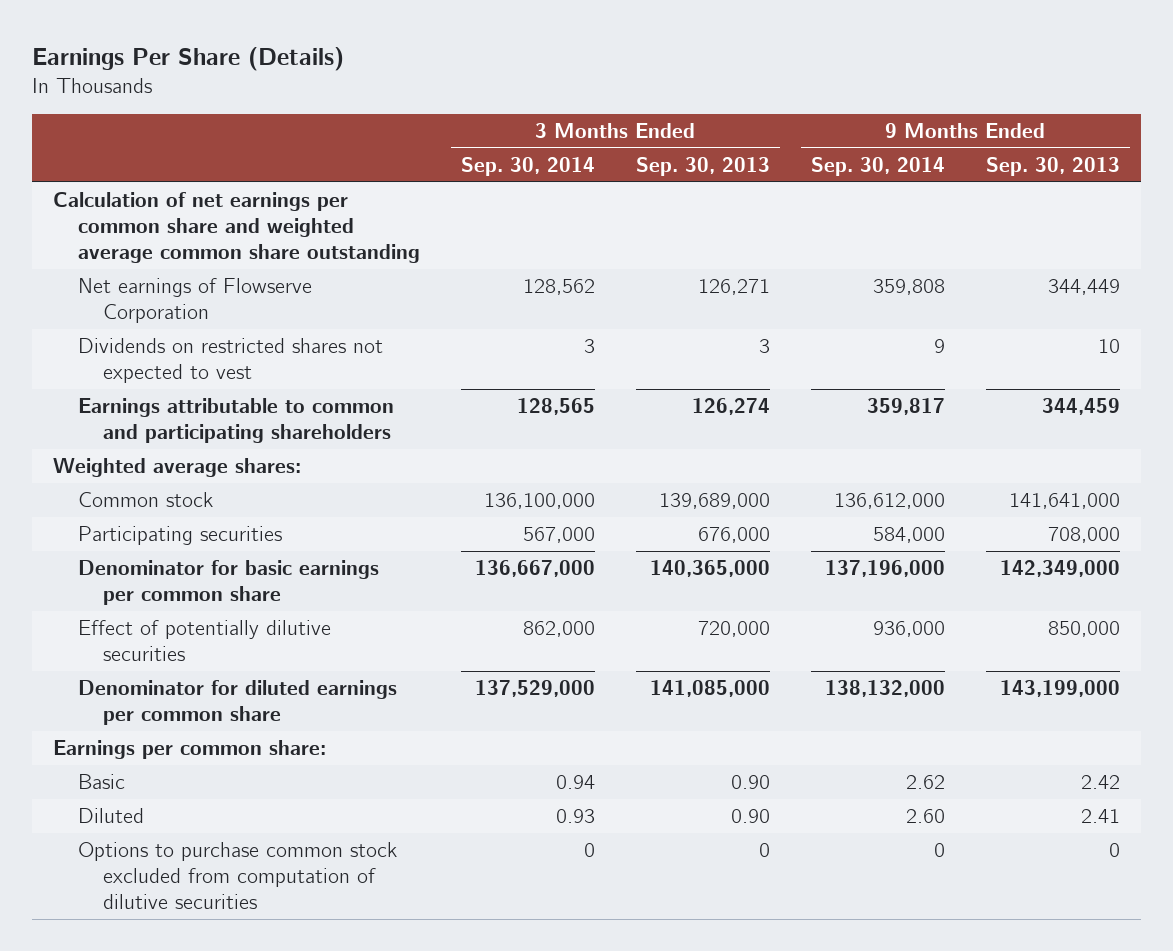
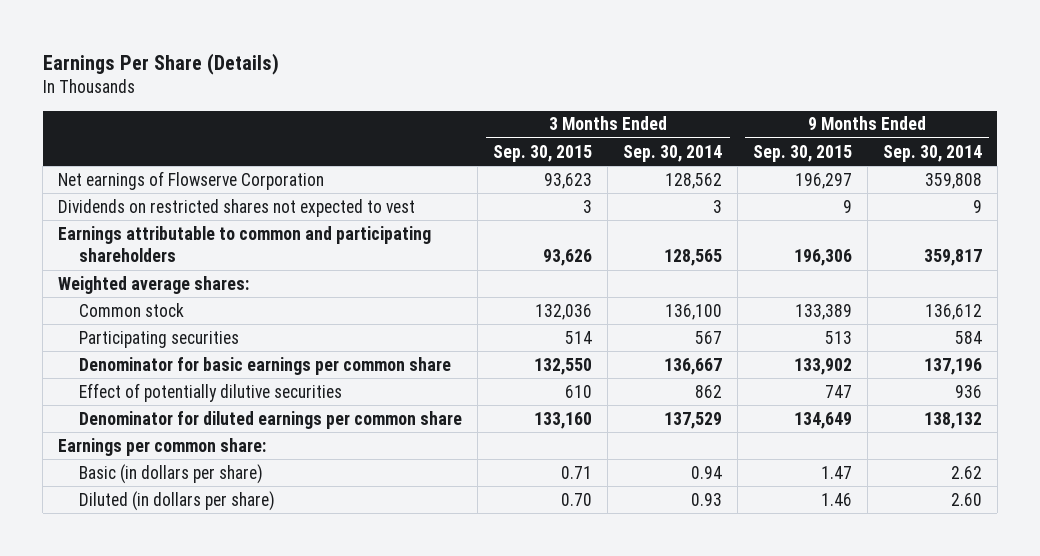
- | 3 Months Ended Sep. 30, 2014 | 3 Months Ended Sep. 30, 2013 | 9 Months Ended Sep. 30, 2014 | 9 Months Ended Sep. 30, 2013
+ | 3 Months Ended Sep. 30, 2015 | 3 Months Ended Sep. 30, 2014 | 9 Months Ended Sep. 30, 2015 | 9 Months Ended Sep. 30, 2014
- Calculation of net earnings per common share and weighted average common share outstanding
- Common stock | 136,100,000 | 139,689,000 | 136,612,000 | 141,641,000
- Participating securities | 567,000 | 676,000 | 584,000 | 708,000
- Denominator for basic earnings per common share | 136,667,000 | 140,365,000 | 137,196,000 | 142,349,000
- Effect of potentially dilutive securities | 862,000 | 720,000 | 936,000 | 850,000
- Denominator for diluted earnings per common share | 137,529,000 | 141,085,000 | 138,132,000 | 143,199,000
+ Common stock | 132,036 | 136,100 | 133,389 | 136,612
+ Participating securities | 514 | 567 | 513 | 584
+ Denominator for basic earnings per common share | 132,550 | 136,667 | 133,902 | 137,196
+ Effect of potentially dilutive securities | 610 | 862 | 747 | 936
+ Denominator for diluted earnings per common share | 133,160 | 137,529 | 134,649 | 138,132
- Basic | 0.94 | 0.90 | 2.62 | 2.42
- Diluted | 0.93 | 0.90 | 2.60 | 2.41
- Options to purchase common stock excluded from computation of dilutive securities | 0 | 0 | 0 | 0
+ Basic (in dollars per share) | 0.71 | 0.94 | 1.47 | 2.62
+ Diluted (in dollars per share) | 0.70 | 0.93 | 1.46 | 2.60

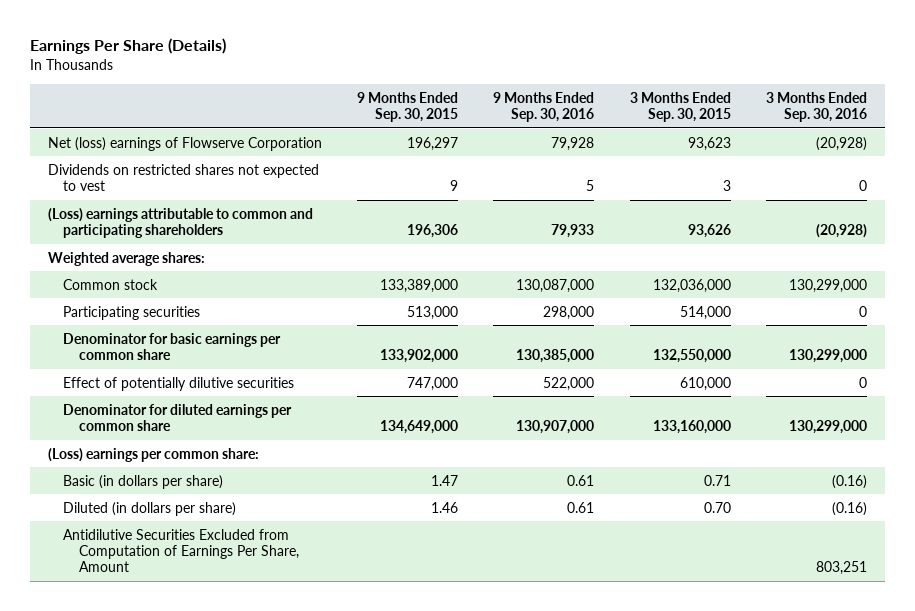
- | 3 Months Ended Sep. 30, 2015 | 3 Months Ended Sep. 30, 2014 | 9 Months Ended Sep. 30, 2015 | 9 Months Ended Sep. 30, 2014
+ | 9 Months Ended Sep. 30, 2015 | 9 Months Ended Sep. 30, 2016 | 3 Months Ended Sep. 30, 2015 | 3 Months Ended Sep. 30, 2016
- Net earnings of Flowserve Corporation | 93,623 | 128,562 | 196,297 | 359,808
+ Net (loss) earnings of Flowserve Corporation | 196,297 | 79,928 | 93,623 | (20,928)
- Earnings attributable to common and participating shareholders | 93,626 | 128,565 | 196,306 | 359,817
+ (Loss) earnings attributable to common and participating shareholders | 196,306 | 79,933 | 93,626 | (20,928)
- Common stock | 132,036 | 136,100 | 133,389 | 136,612
- Participating securities | 514 | 567 | 513 | 584
- Denominator for basic earnings per common share | 132,550 | 136,667 | 133,902 | 137,196
- Effect of potentially dilutive securities | 610 | 862 | 747 | 936
- Denominator for diluted earnings per common share | 133,160 | 137,529 | 134,649 | 138,132
- Earnings per common share:
+ Common stock | 133,389,000 | 130,087,000 | 132,036,000 | 130,299,000
+ Participating securities | 513,000 | 298,000 | 514,000 | 0
+ Denominator for basic earnings per common share | 133,902,000 | 130,385,000 | 132,550,000 | 130,299,000
+ Effect of potentially dilutive securities | 747,000 | 522,000 | 610,000 | 0
+ Denominator for diluted earnings per common share | 134,649,000 | 130,907,000 | 133,160,000 | 130,299,000
+ (Loss) earnings per common share:
+ Antidilutive Securities Excluded from Computation of Earnings Per Share, Amount | | | | 803,251

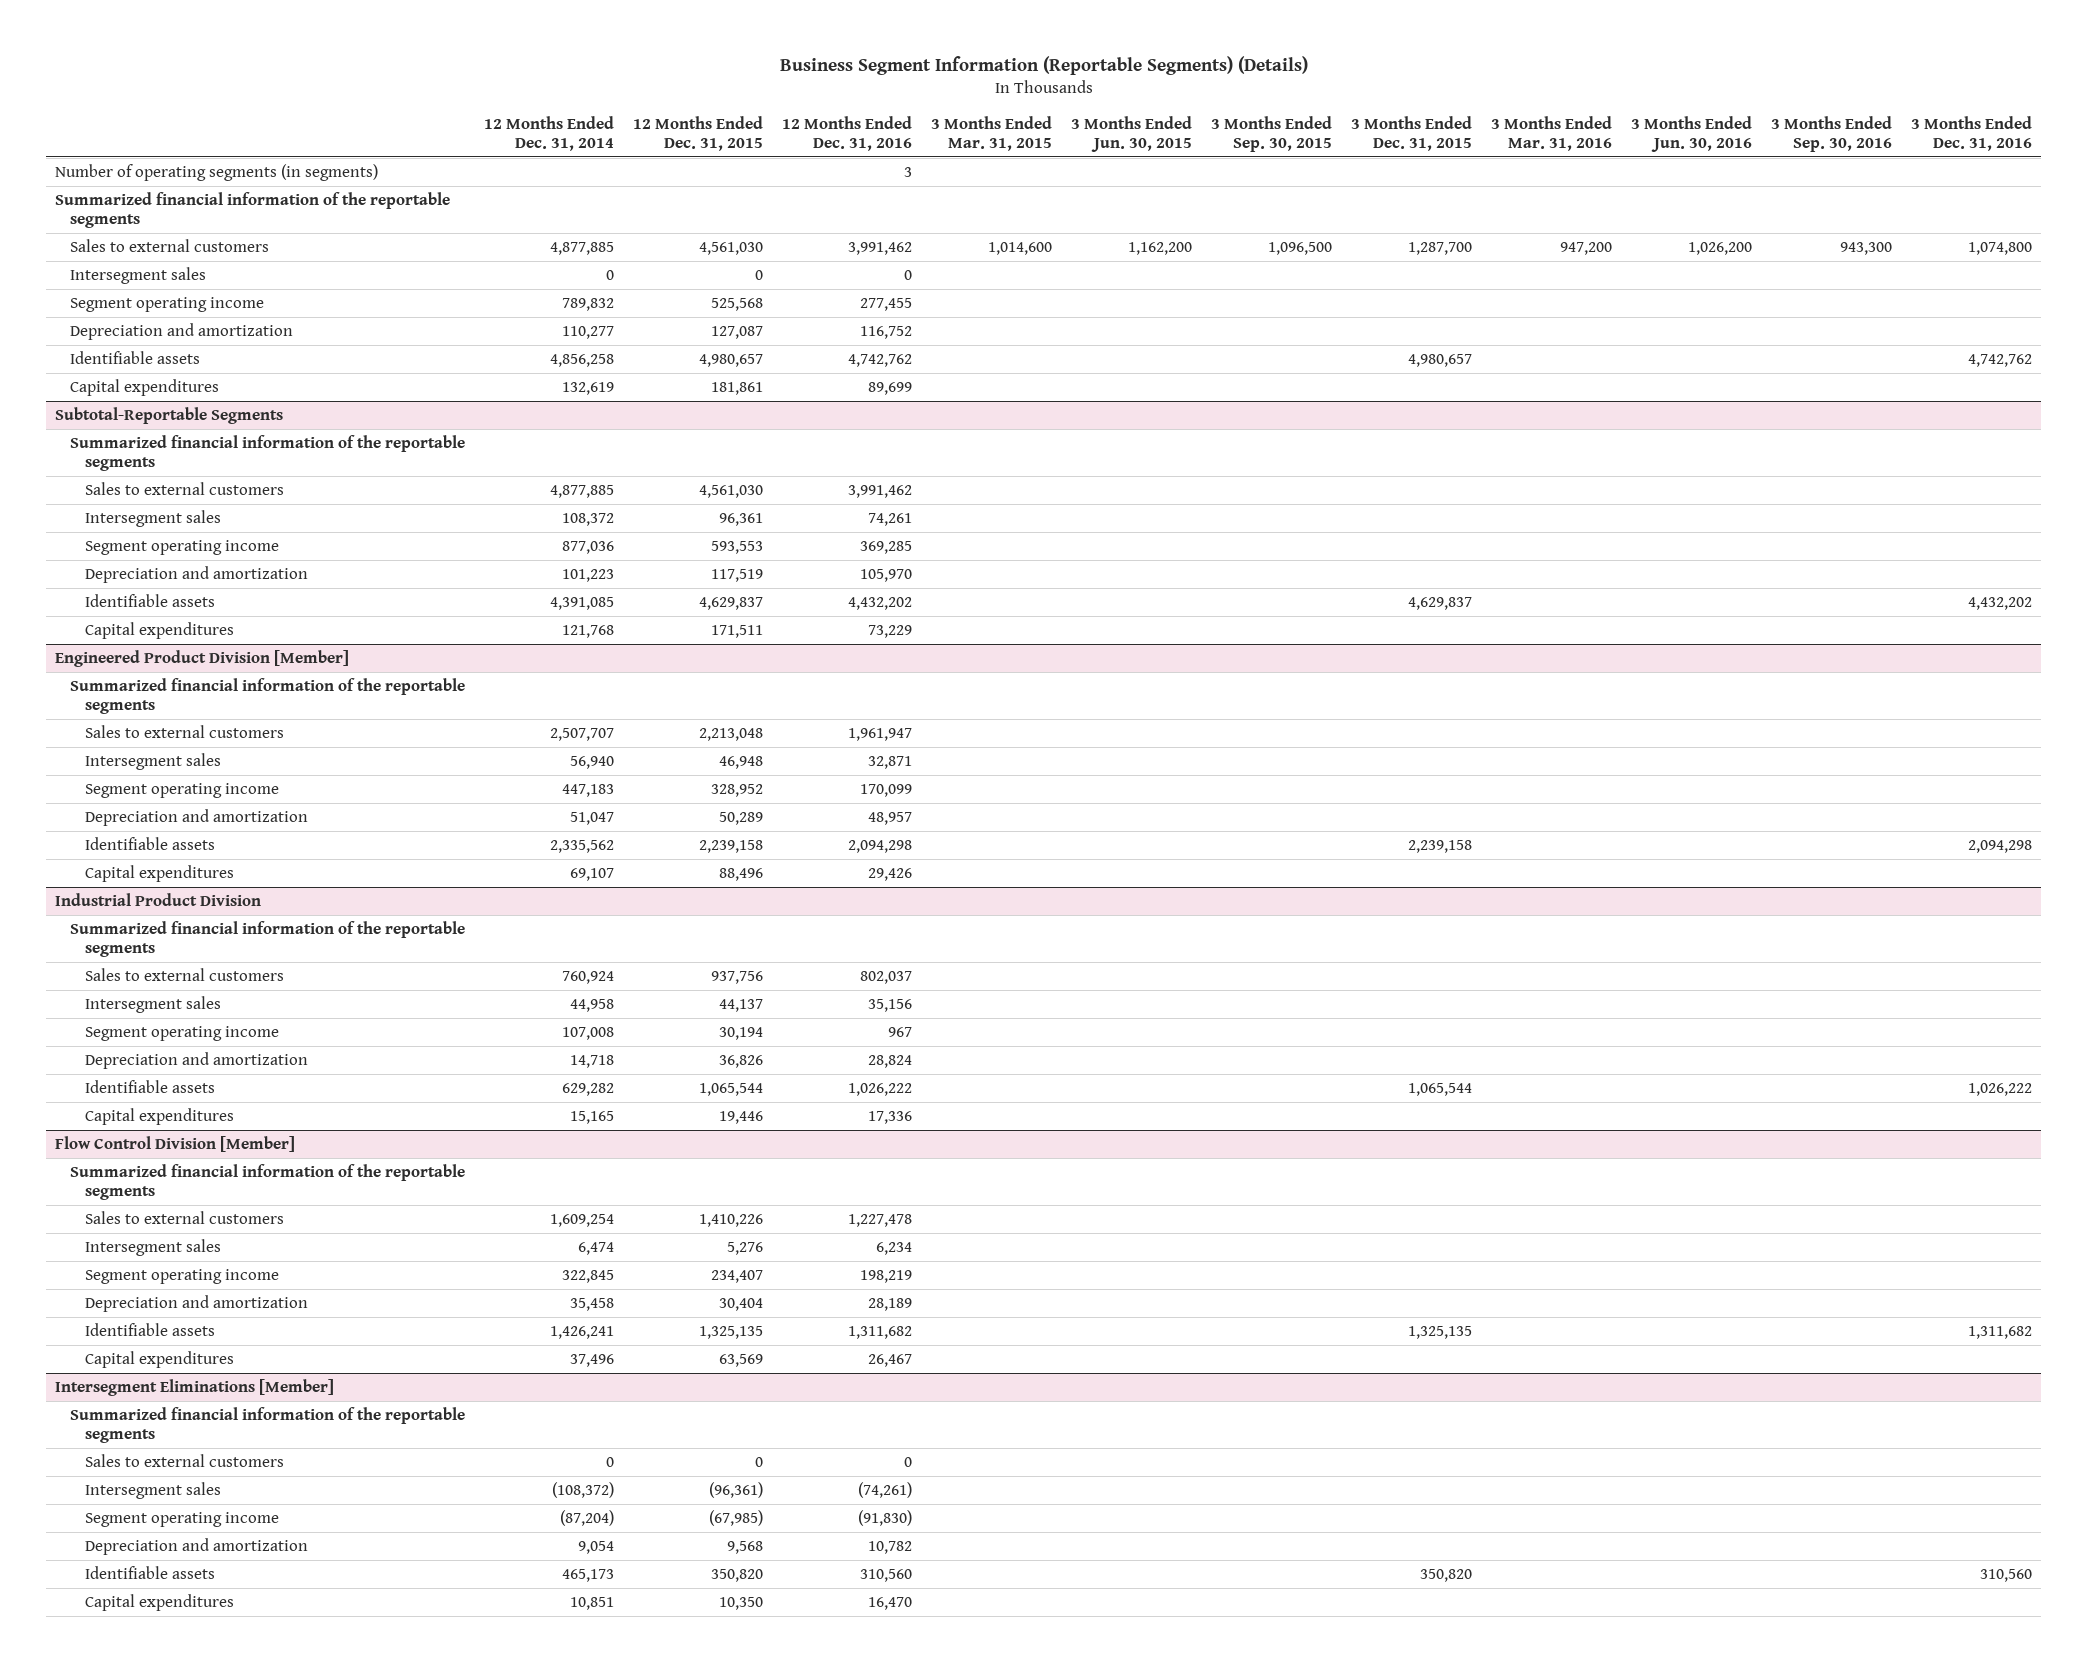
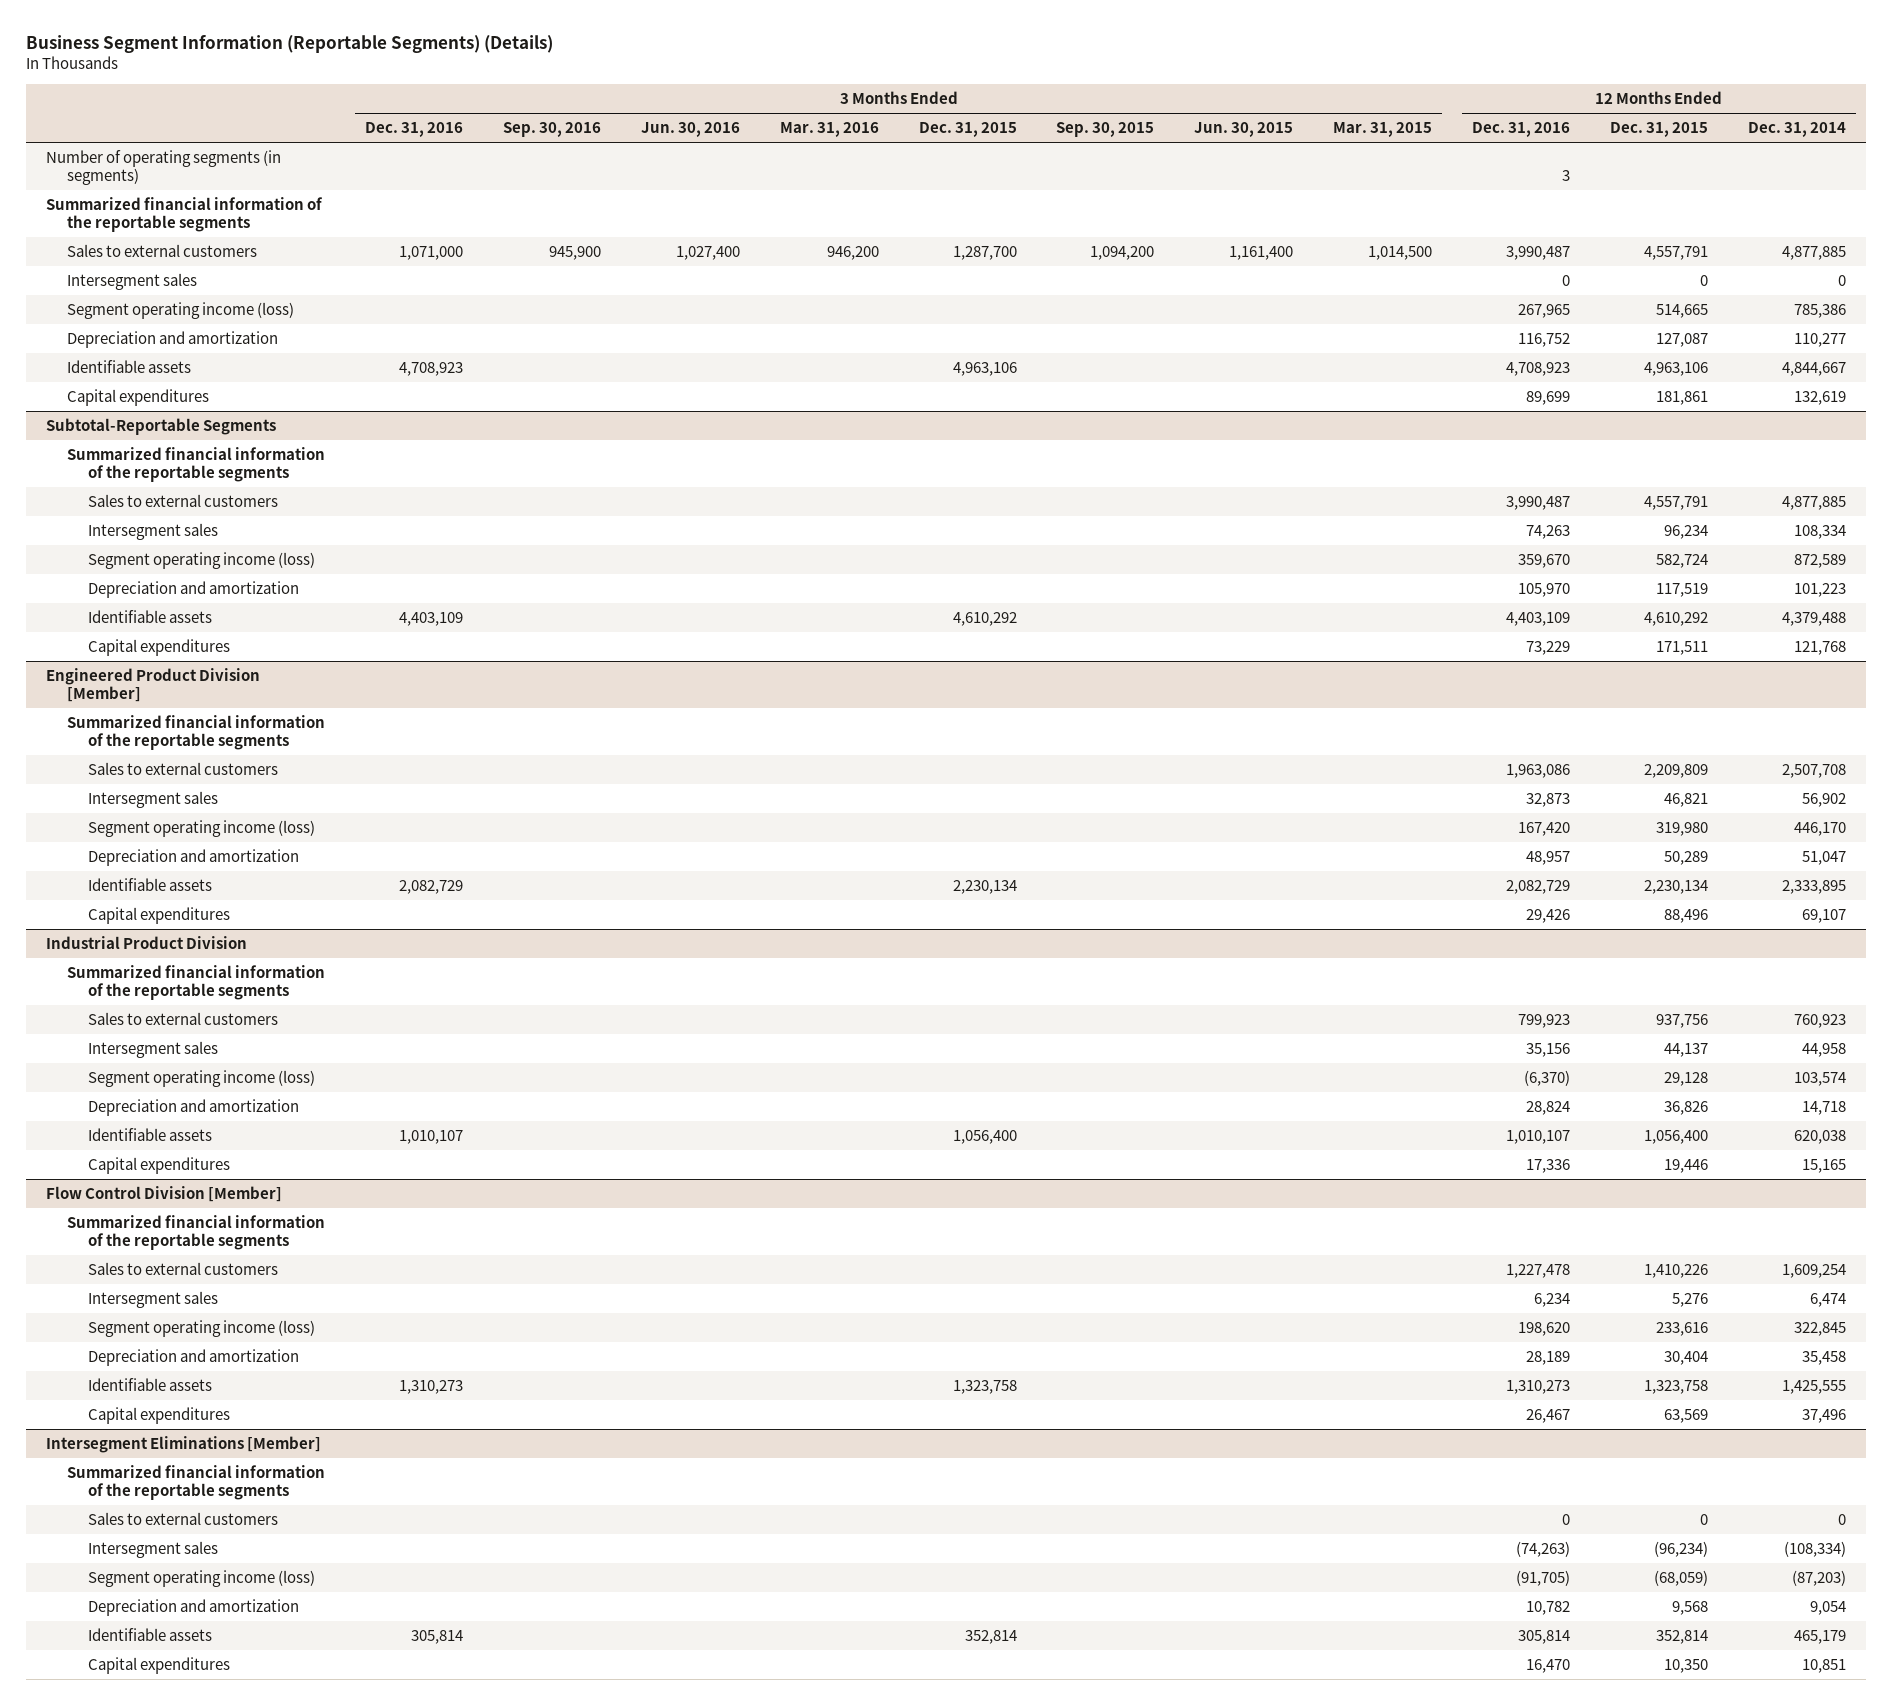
- | 12 Months Ended Dec. 31, 2014 | 12 Months Ended Dec. 31, 2015 | 12 Months Ended Dec. 31, 2016 | 3 Months Ended Mar. 31, 2015 | 3 Months Ended Jun. 30, 2015 | 3 Months Ended Sep. 30, 2015 | 3 Months Ended Dec. 31, 2015 | 3 Months Ended Mar. 31, 2016 | 3 Months Ended Jun. 30, 2016 | 3 Months Ended Sep. 30, 2016 | 3 Months Ended Dec. 31, 2016
+ | 3 Months Ended Dec. 31, 2016 | 3 Months Ended Sep. 30, 2016 | 3 Months Ended Jun. 30, 2016 | 3 Months Ended Mar. 31, 2016 | 3 Months Ended Dec. 31, 2015 | 3 Months Ended Sep. 30, 2015 | 3 Months Ended Jun. 30, 2015 | 3 Months Ended Mar. 31, 2015 | 12 Months Ended Dec. 31, 2016 | 12 Months Ended Dec. 31, 2015 | 12 Months Ended Dec. 31, 2014
- Sales to external customers | 4,877,885 | 4,561,030 | 3,991,462 | 1,014,600 | 1,162,200 | 1,096,500 | 1,287,700 | 947,200 | 1,026,200 | 943,300 | 1,074,800
+ Sales to external customers | 1,071,000 | 945,900 | 1,027,400 | 946,200 | 1,287,700 | 1,094,200 | 1,161,400 | 1,014,500 | 3,990,487 | 4,557,791 | 4,877,885
- Segment operating income | 789,832 | 525,568 | 277,455 | | | | | | | |
+ Segment operating income (loss) | | | | | | | | | 267,965 | 514,665 | 785,386
- Identifiable assets | 4,856,258 | 4,980,657 | 4,742,762 | | | | 4,980,657 | | | | 4,742,762
+ Identifiable assets | 4,708,923 | | | | 4,963,106 | | | | 4,708,923 | 4,963,106 | 4,844,667
@ Subtotal-Reportable Segments
- Sales to external customers | 4,877,885 | 4,561,030 | 3,991,462 | | | | | | | |
- Intersegment sales | 108,372 | 96,361 | 74,261 | | | | | | | |
- Segment operating income | 877,036 | 593,553 | 369,285 | | | | | | | |
+ Sales to external customers | | | | | | | | | 3,990,487 | 4,557,791 | 4,877,885
+ Intersegment sales | | | | | | | | | 74,263 | 96,234 | 108,334
+ Segment operating income (loss) | | | | | | | | | 359,670 | 582,724 | 872,589
- Identifiable assets | 4,391,085 | 4,629,837 | 4,432,202 | | | | 4,629,837 | | | | 4,432,202
+ Identifiable assets | 4,403,109 | | | | 4,610,292 | | | | 4,403,109 | 4,610,292 | 4,379,488
@ Engineered Product Division [Member]
- Sales to external customers | 2,507,707 | 2,213,048 | 1,961,947 | | | | | | | |
- Intersegment sales | 56,940 | 46,948 | 32,871 | | | | | | | |
- Segment operating income | 447,183 | 328,952 | 170,099 | | | | | | | |
+ Sales to external customers | | | | | | | | | 1,963,086 | 2,209,809 | 2,507,708
+ Intersegment sales | | | | | | | | | 32,873 | 46,821 | 56,902
+ Segment operating income (loss) | | | | | | | | | 167,420 | 319,980 | 446,170
- Identifiable assets | 2,335,562 | 2,239,158 | 2,094,298 | | | | 2,239,158 | | | | 2,094,298
+ Identifiable assets | 2,082,729 | | | | 2,230,134 | | | | 2,082,729 | 2,230,134 | 2,333,895
@ Industrial Product Division
- Sales to external customers | 760,924 | 937,756 | 802,037 | | | | | | | |
+ Sales to external customers | | | | | | | | | 799,923 | 937,756 | 760,923
- Segment operating income | 107,008 | 30,194 | 967 | | | | | | | |
+ Segment operating income (loss) | | | | | | | | | (6,370) | 29,128 | 103,574
- Identifiable assets | 629,282 | 1,065,544 | 1,026,222 | | | | 1,065,544 | | | | 1,026,222
+ Identifiable assets | 1,010,107 | | | | 1,056,400 | | | | 1,010,107 | 1,056,400 | 620,038
@ Flow Control Division [Member]
- Segment operating income | 322,845 | 234,407 | 198,219 | | | | | | | |
+ Segment operating income (loss) | | | | | | | | | 198,620 | 233,616 | 322,845
- Identifiable assets | 1,426,241 | 1,325,135 | 1,311,682 | | | | 1,325,135 | | | | 1,311,682
+ Identifiable assets | 1,310,273 | | | | 1,323,758 | | | | 1,310,273 | 1,323,758 | 1,425,555
@ Intersegment Eliminations [Member]
- Intersegment sales | (108,372) | (96,361) | (74,261) | | | | | | | |
- Segment operating income | (87,204) | (67,985) | (91,830) | | | | | | | |
+ Intersegment sales | | | | | | | | | (74,263) | (96,234) | (108,334)
+ Segment operating income (loss) | | | | | | | | | (91,705) | (68,059) | (87,203)
- Identifiable assets | 465,173 | 350,820 | 310,560 | | | | 350,820 | | | | 310,560
+ Identifiable assets | 305,814 | | | | 352,814 | | | | 305,814 | 352,814 | 465,179

